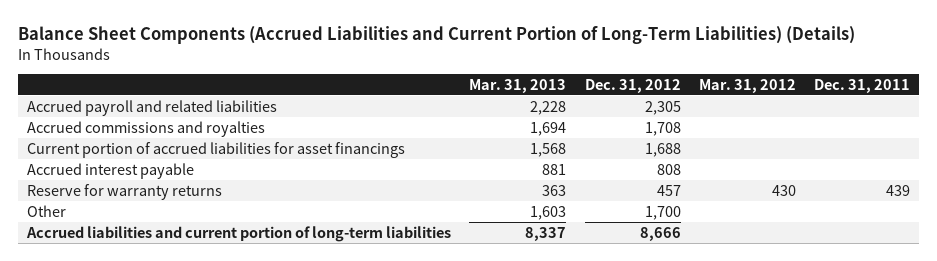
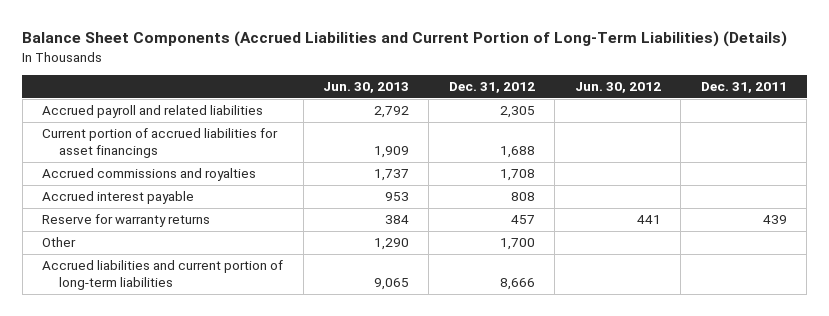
- | Mar. 31, 2013 | Dec. 31, 2012 | Mar. 31, 2012 | Dec. 31, 2011
+ | Jun. 30, 2013 | Dec. 31, 2012 | Jun. 30, 2012 | Dec. 31, 2011
moved down: Accrued commissions and royalties | 1,737 | 1,708 | |

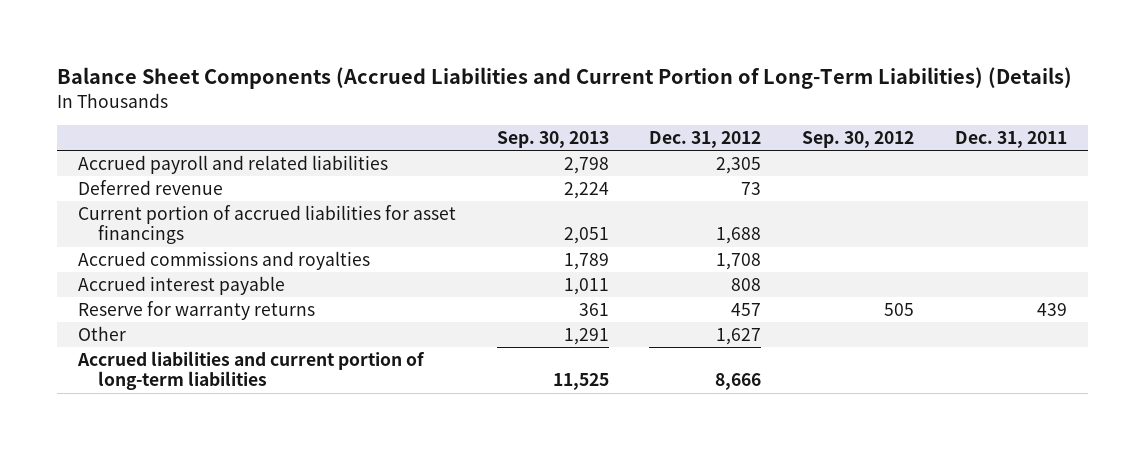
- | Jun. 30, 2013 | Dec. 31, 2012 | Jun. 30, 2012 | Dec. 31, 2011
+ | Sep. 30, 2013 | Dec. 31, 2012 | Sep. 30, 2012 | Dec. 31, 2011
+ Deferred revenue | 2,224 | 73 | |
- Other | 1,290 | 1,700 | |
+ Other | 1,291 | 1,627 | |

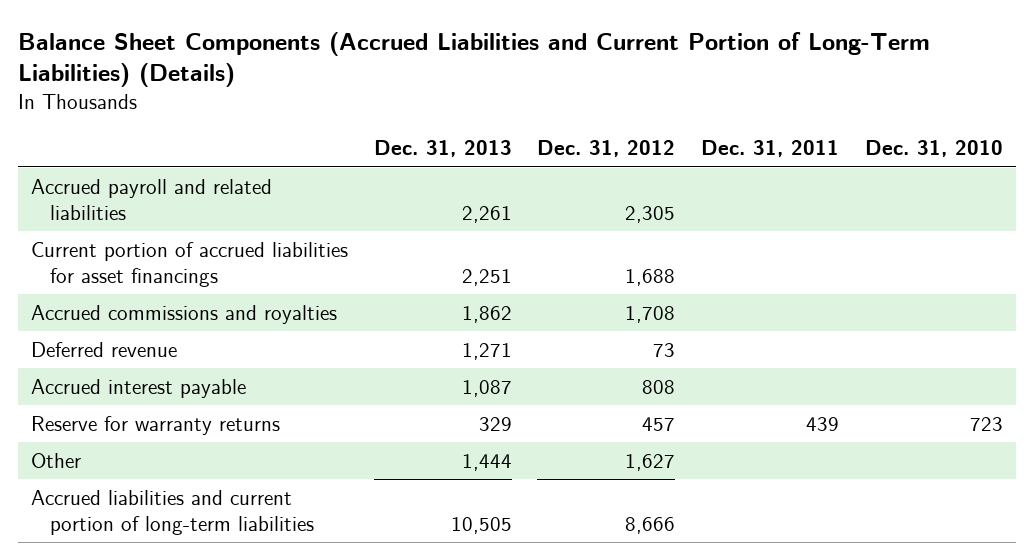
- | Sep. 30, 2013 | Dec. 31, 2012 | Sep. 30, 2012 | Dec. 31, 2011
+ | Dec. 31, 2013 | Dec. 31, 2012 | Dec. 31, 2011 | Dec. 31, 2010
moved down: Deferred revenue | 1,271 | 73 | |

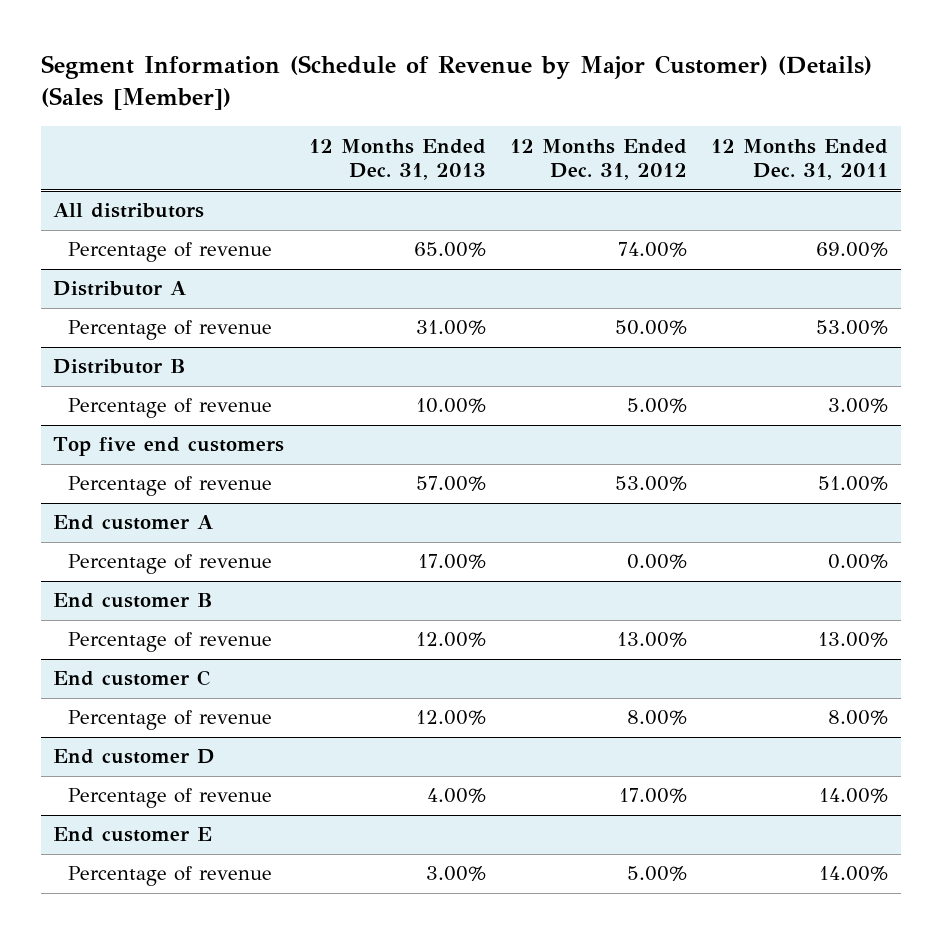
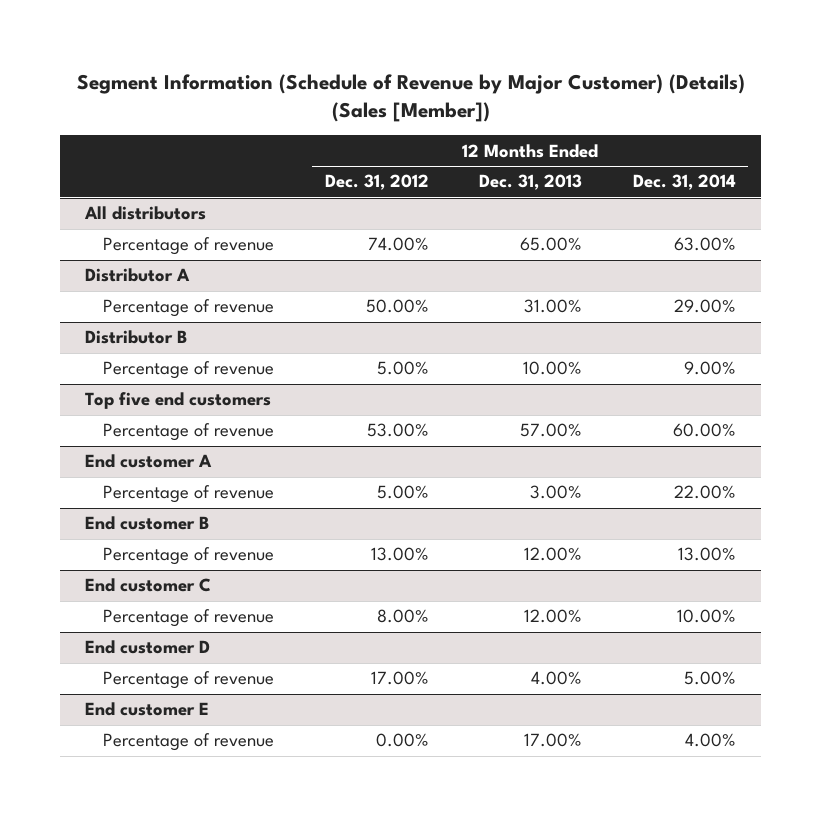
- | 12 Months Ended Dec. 31, 2013 | 12 Months Ended Dec. 31, 2012 | 12 Months Ended Dec. 31, 2011
+ | 12 Months Ended Dec. 31, 2012 | 12 Months Ended Dec. 31, 2013 | 12 Months Ended Dec. 31, 2014
@ End customer A
- Percentage of revenue | 17.00% | 0.00% | 0.00%
+ Percentage of revenue | 5.00% | 3.00% | 22.00%
@ End customer E
- Percentage of revenue | 3.00% | 5.00% | 14.00%
+ Percentage of revenue | 0.00% | 17.00% | 4.00%

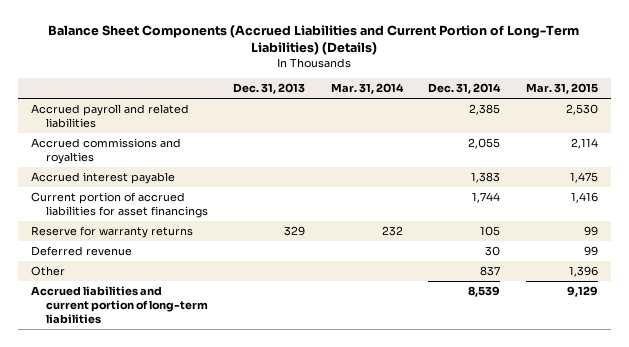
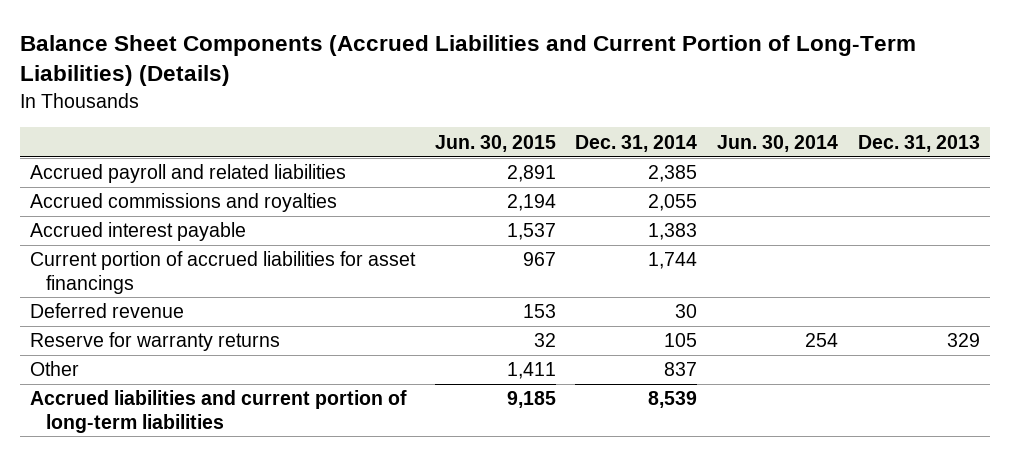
- | Dec. 31, 2013 | Mar. 31, 2014 | Dec. 31, 2014 | Mar. 31, 2015
+ | Jun. 30, 2015 | Dec. 31, 2014 | Jun. 30, 2014 | Dec. 31, 2013
moved down: Reserve for warranty returns | 32 | 105 | 254 | 329

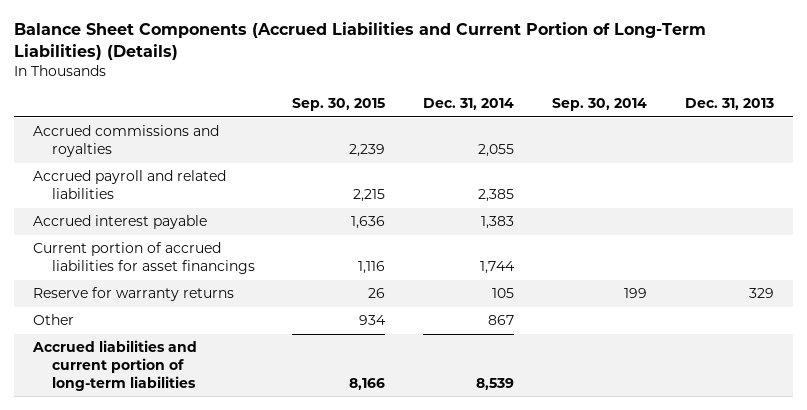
- | Jun. 30, 2015 | Dec. 31, 2014 | Jun. 30, 2014 | Dec. 31, 2013
+ | Sep. 30, 2015 | Dec. 31, 2014 | Sep. 30, 2014 | Dec. 31, 2013
moved down: Accrued payroll and related liabilities | 2,215 | 2,385 | |
- Deferred revenue | 153 | 30 | |
- Other | 1,411 | 837 | |
+ Other | 934 | 867 | |

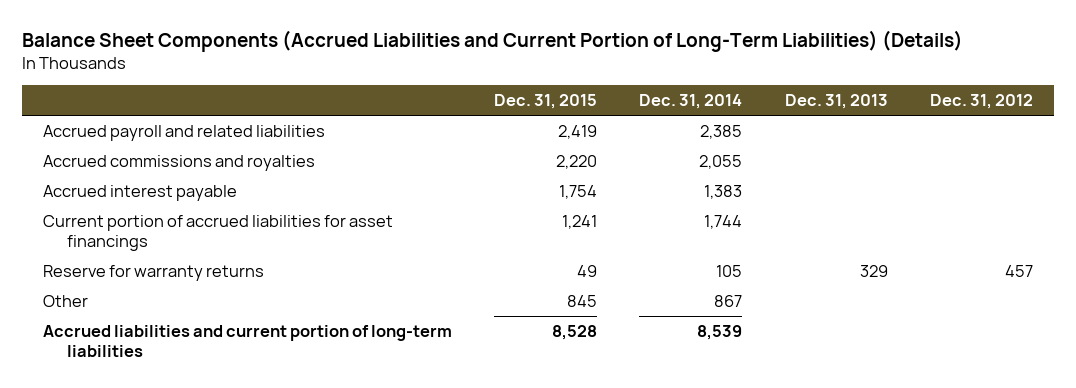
- | Sep. 30, 2015 | Dec. 31, 2014 | Sep. 30, 2014 | Dec. 31, 2013
+ | Dec. 31, 2015 | Dec. 31, 2014 | Dec. 31, 2013 | Dec. 31, 2012
moved down: Accrued commissions and royalties | 2,220 | 2,055 | |

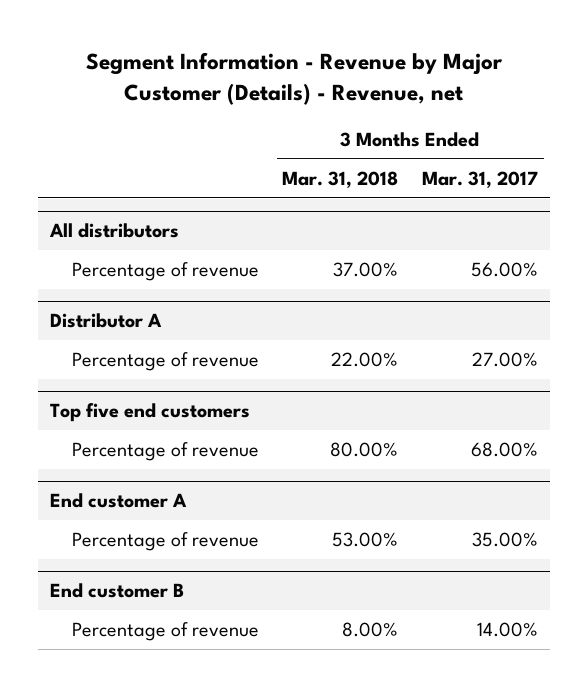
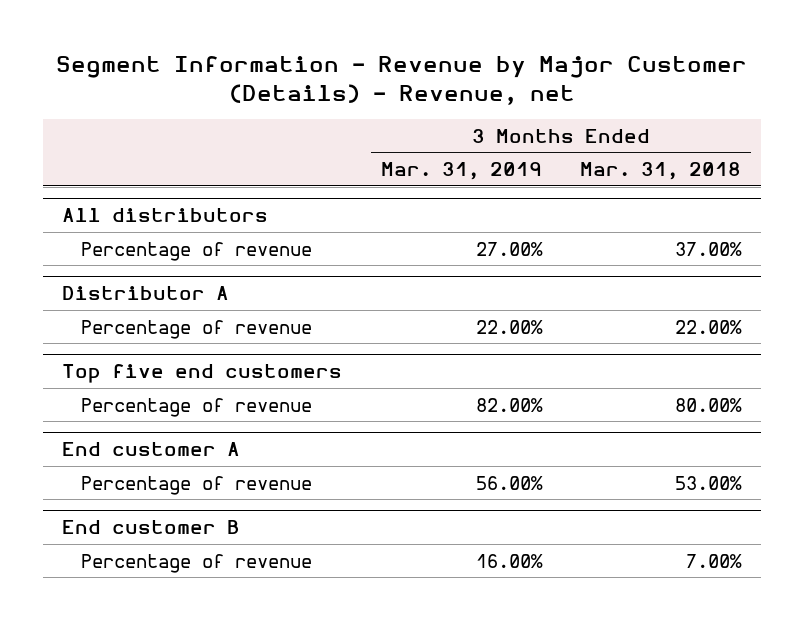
- | 3 Months Ended Mar. 31, 2018 | 3 Months Ended Mar. 31, 2017
+ | 3 Months Ended Mar. 31, 2019 | 3 Months Ended Mar. 31, 2018
@ End customer B
- Percentage of revenue | 8.00% | 14.00%
+ Percentage of revenue | 16.00% | 7.00%

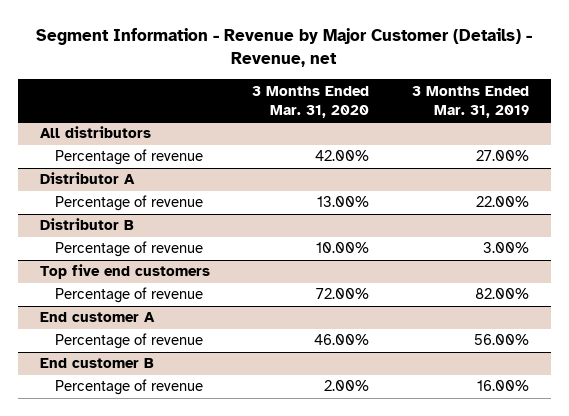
- | 3 Months Ended Mar. 31, 2019 | 3 Months Ended Mar. 31, 2018
+ | 3 Months Ended Mar. 31, 2020 | 3 Months Ended Mar. 31, 2019
+ Distributor B
+ Percentage of revenue | 10.00% | 3.00%

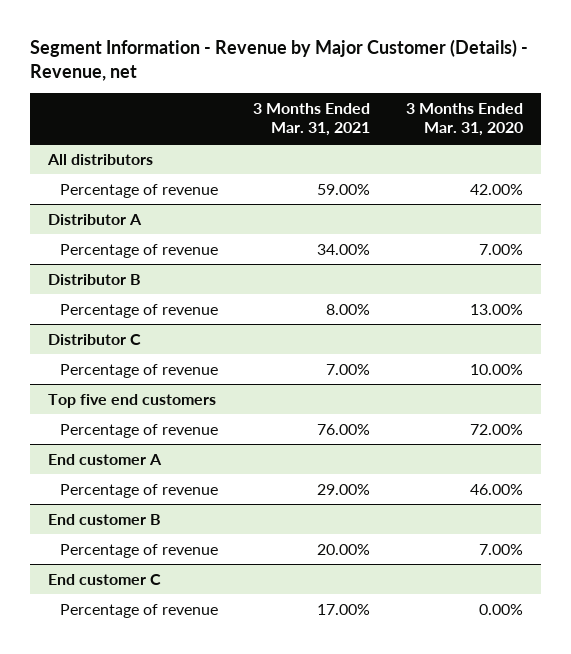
- | 3 Months Ended Mar. 31, 2020 | 3 Months Ended Mar. 31, 2019
+ | 3 Months Ended Mar. 31, 2021 | 3 Months Ended Mar. 31, 2020
@ Distributor A
- Percentage of revenue | 13.00% | 22.00%
+ Percentage of revenue | 34.00% | 7.00%
@ Distributor B
+ Percentage of revenue | 8.00% | 13.00%
+ Distributor C
@ End customer B
- Percentage of revenue | 2.00% | 16.00%
+ Percentage of revenue | 20.00% | 7.00%
+ End customer C
+ Percentage of revenue | 17.00% | 0.00%

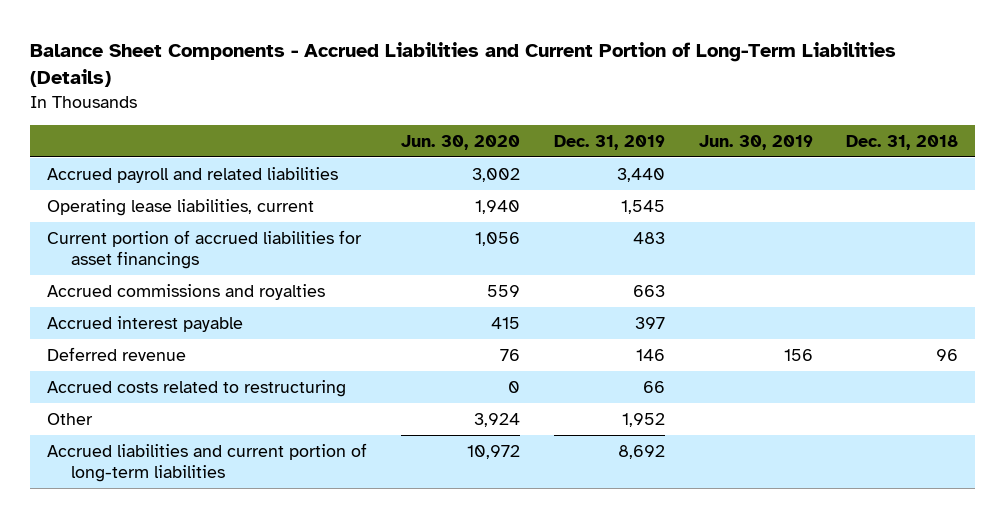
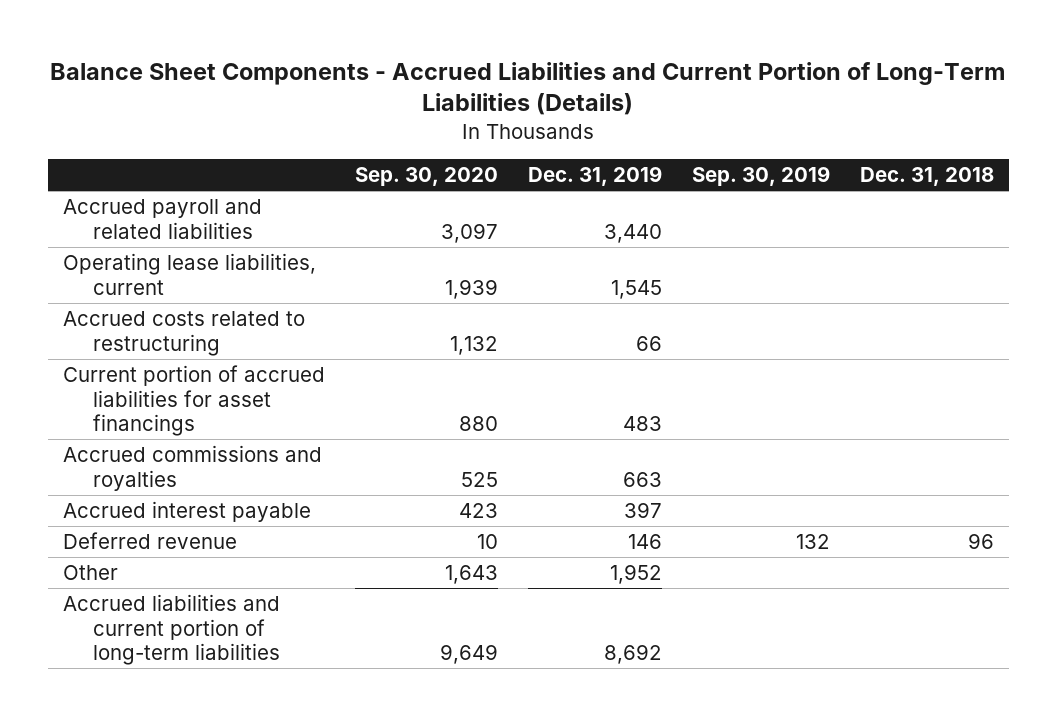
- | Jun. 30, 2020 | Dec. 31, 2019 | Jun. 30, 2019 | Dec. 31, 2018
+ | Sep. 30, 2020 | Dec. 31, 2019 | Sep. 30, 2019 | Dec. 31, 2018
moved up: Accrued costs related to restructuring | 1,132 | 66 | |

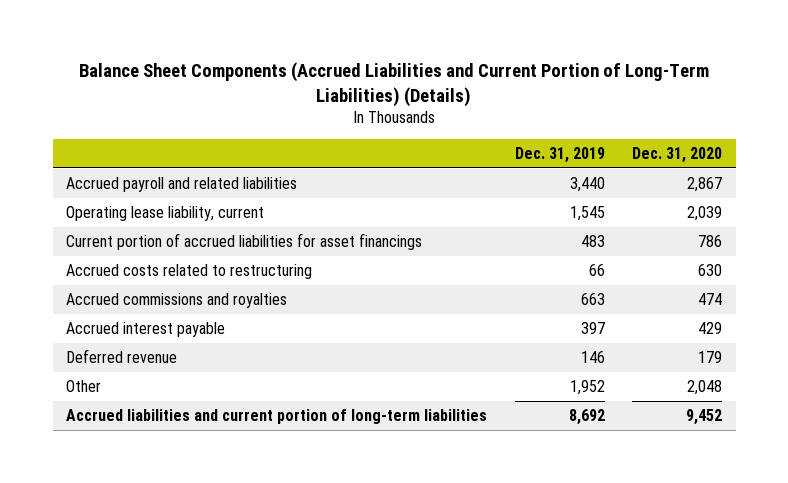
- Balance Sheet Components - Accrued Liabilities and Current Portion of Long-Term Liabilities (Details)
+ Balance Sheet Components (Accrued Liabilities and Current Portion of Long-Term Liabilities) (Details)
- | Sep. 30, 2020 | Dec. 31, 2019 | Sep. 30, 2019 | Dec. 31, 2018
+ | Dec. 31, 2019 | Dec. 31, 2020
- Operating lease liabilities, current | 1,939 | 1,545 | |
+ Operating lease liability, current | 1,545 | 2,039
moved down: Accrued costs related to restructuring | 66 | 630

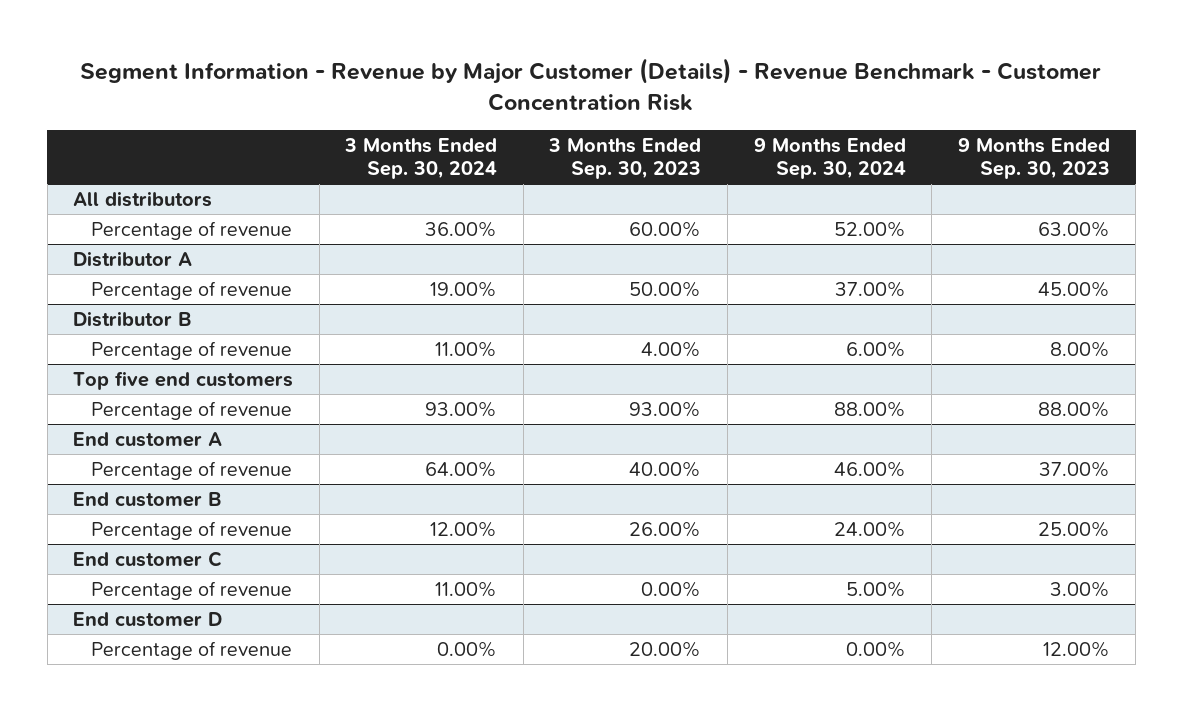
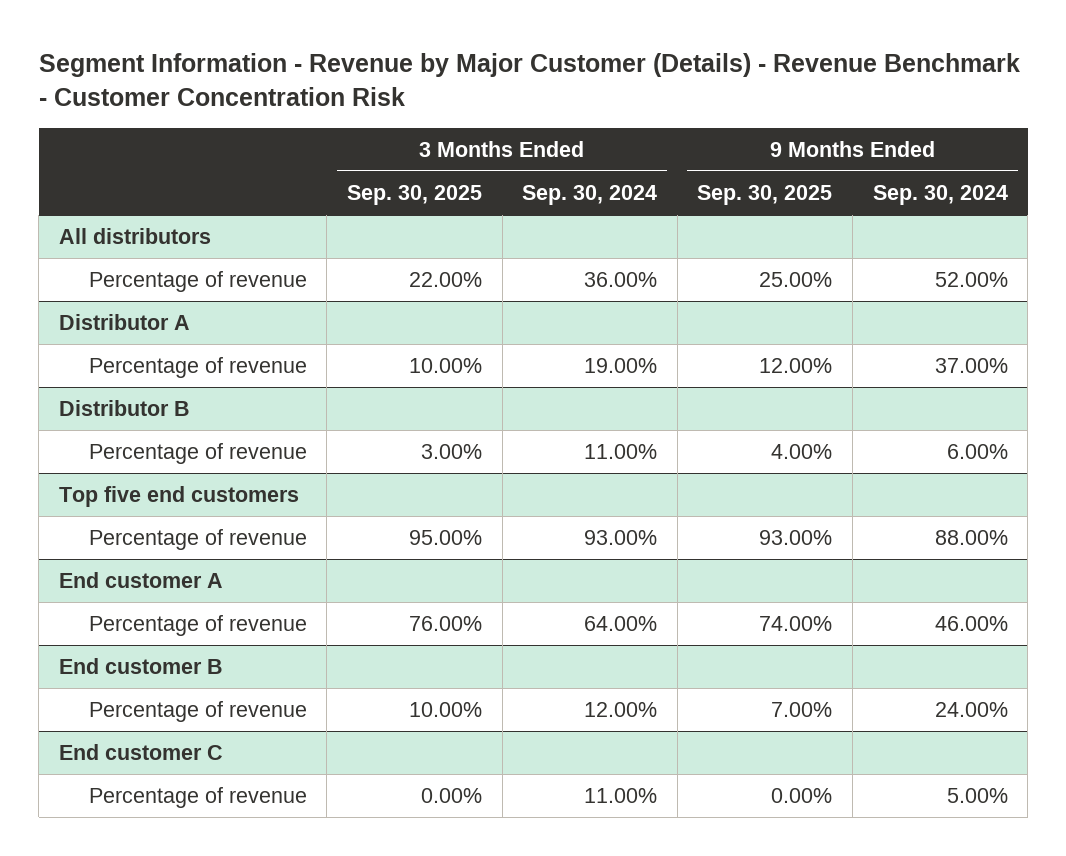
- | 3 Months Ended Sep. 30, 2024 | 3 Months Ended Sep. 30, 2023 | 9 Months Ended Sep. 30, 2024 | 9 Months Ended Sep. 30, 2023
+ | 3 Months Ended Sep. 30, 2025 | 3 Months Ended Sep. 30, 2024 | 9 Months Ended Sep. 30, 2025 | 9 Months Ended Sep. 30, 2024
- End customer D
- Percentage of revenue | 0.00% | 20.00% | 0.00% | 12.00%

